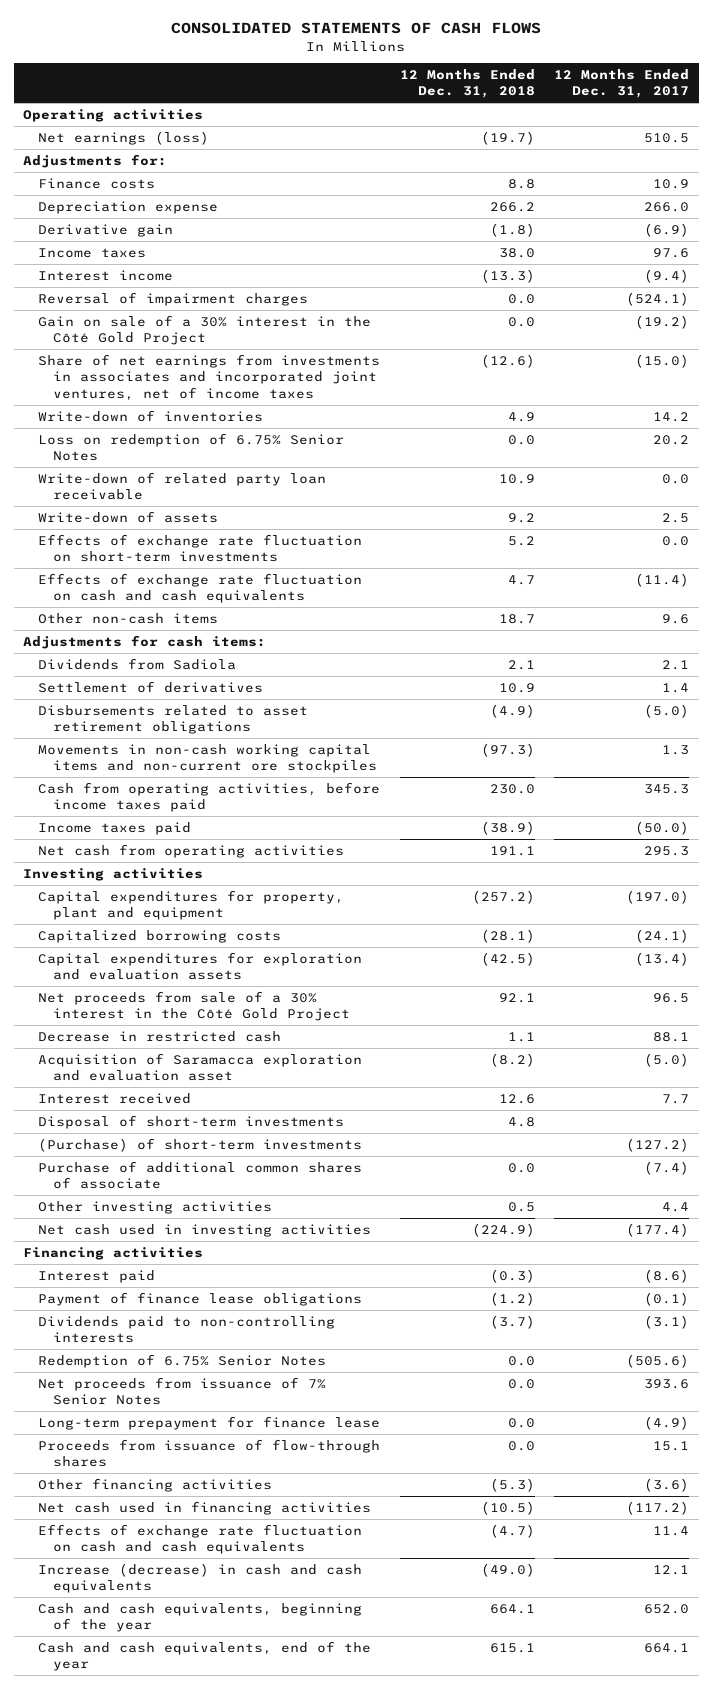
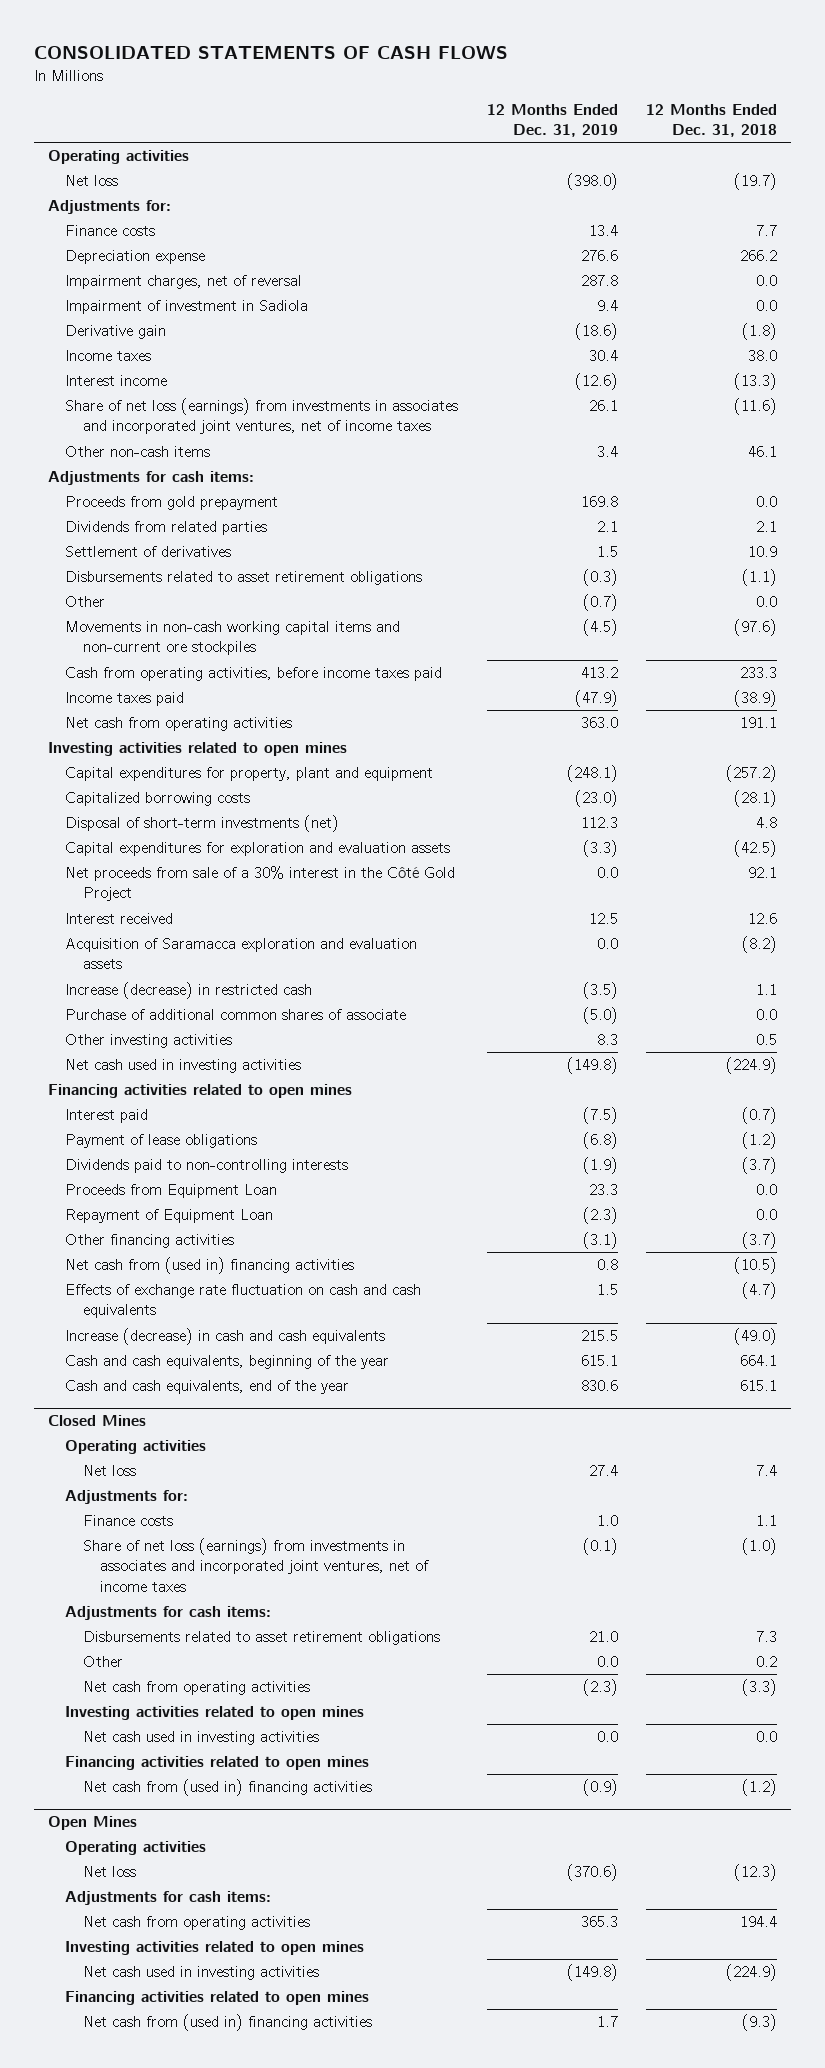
- | 12 Months Ended Dec. 31, 2018 | 12 Months Ended Dec. 31, 2017
+ | 12 Months Ended Dec. 31, 2019 | 12 Months Ended Dec. 31, 2018
- Net earnings (loss) | (19.7) | 510.5
+ Net loss | (398.0) | (19.7)
- Finance costs | 8.8 | 10.9
+ Finance costs | 13.4 | 7.7
+ Impairment charges, net of reversal | 287.8 | 0.0
+ Impairment of investment in Sadiola | 9.4 | 0.0
- Reversal of impairment charges | 0.0 | (524.1)
- Gain on sale of a 30% interest in the Côté Gold Project | 0.0 | (19.2)
- Share of net earnings from investments in associates and incorporated joint ventures, net of income taxes | (12.6) | (15.0)
- Write-down of inventories | 4.9 | 14.2
- Loss on redemption of 6.75% Senior Notes | 0.0 | 20.2
- Write-down of related party loan receivable | 10.9 | 0.0
- Write-down of assets | 9.2 | 2.5
- Effects of exchange rate fluctuation on short-term investments | 5.2 | 0.0
- Effects of exchange rate fluctuation on cash and cash equivalents | 4.7 | (11.4)
- Other non-cash items | 18.7 | 9.6
+ Share of net loss (earnings) from investments in associates and incorporated joint ventures, net of income taxes | 26.1 | (11.6)
+ Other non-cash items | 3.4 | 46.1
- Dividends from Sadiola | 2.1 | 2.1
+ Proceeds from gold prepayment | 169.8 | 0.0
+ Dividends from related parties | 2.1 | 2.1
- Disbursements related to asset retirement obligations | (4.9) | (5.0)
- Movements in non-cash working capital items and non-current ore stockpiles | (97.3) | 1.3
- Cash from operating activities, before income taxes paid | 230.0 | 345.3
+ Disbursements related to asset retirement obligations | (0.3) | (1.1)
+ Other | (0.7) | 0.0
+ Movements in non-cash working capital items and non-current ore stockpiles | (4.5) | (97.6)
+ Cash from operating activities, before income taxes paid | 413.2 | 233.3
- Investing activities
+ Investing activities related to open mines
+ Disposal of short-term investments (net) | 112.3 | 4.8
- Decrease in restricted cash | 1.1 | 88.1
- Acquisition of Saramacca exploration and evaluation asset | (8.2) | (5.0)
- Disposal of short-term investments | 4.8 |
- (Purchase) of short-term investments | | (127.2)
+ Acquisition of Saramacca exploration and evaluation assets | 0.0 | (8.2)
+ Increase (decrease) in restricted cash | (3.5) | 1.1
- Financing activities
- Interest paid | (0.3) | (8.6)
- Payment of finance lease obligations | (1.2) | (0.1)
+ Financing activities related to open mines
+ Interest paid | (7.5) | (0.7)
+ Payment of lease obligations | (6.8) | (1.2)
- Redemption of 6.75% Senior Notes | 0.0 | (505.6)
- Net proceeds from issuance of 7% Senior Notes | 0.0 | 393.6
- Long-term prepayment for finance lease | 0.0 | (4.9)
- Proceeds from issuance of flow-through shares | 0.0 | 15.1
- Other financing activities | (5.3) | (3.6)
- Net cash used in financing activities | (10.5) | (117.2)
+ Proceeds from Equipment Loan | 23.3 | 0.0
+ Repayment of Equipment Loan | (2.3) | 0.0
+ Other financing activities | (3.1) | (3.7)
+ Net cash from (used in) financing activities | 0.8 | (10.5)
+ Closed Mines
+ Operating activities
+ Net loss | 27.4 | 7.4
+ Adjustments for:
+ Finance costs | 1.0 | 1.1
+ Share of net loss (earnings) from investments in associates and incorporated joint ventures, net of income taxes | (0.1) | (1.0)
+ Adjustments for cash items:
+ Disbursements related to asset retirement obligations | 21.0 | 7.3
+ Other | 0.0 | 0.2
+ Net cash from operating activities | (2.3) | (3.3)
+ Investing activities related to open mines
+ Net cash used in investing activities | 0.0 | 0.0
+ Financing activities related to open mines
+ Net cash from (used in) financing activities | (0.9) | (1.2)
+ Open Mines
+ Operating activities
+ Net loss | (370.6) | (12.3)
+ Adjustments for cash items:
+ Net cash from operating activities | 365.3 | 194.4
+ Investing activities related to open mines
+ Net cash used in investing activities | (149.8) | (224.9)
+ Financing activities related to open mines
+ Net cash from (used in) financing activities | 1.7 | (9.3)

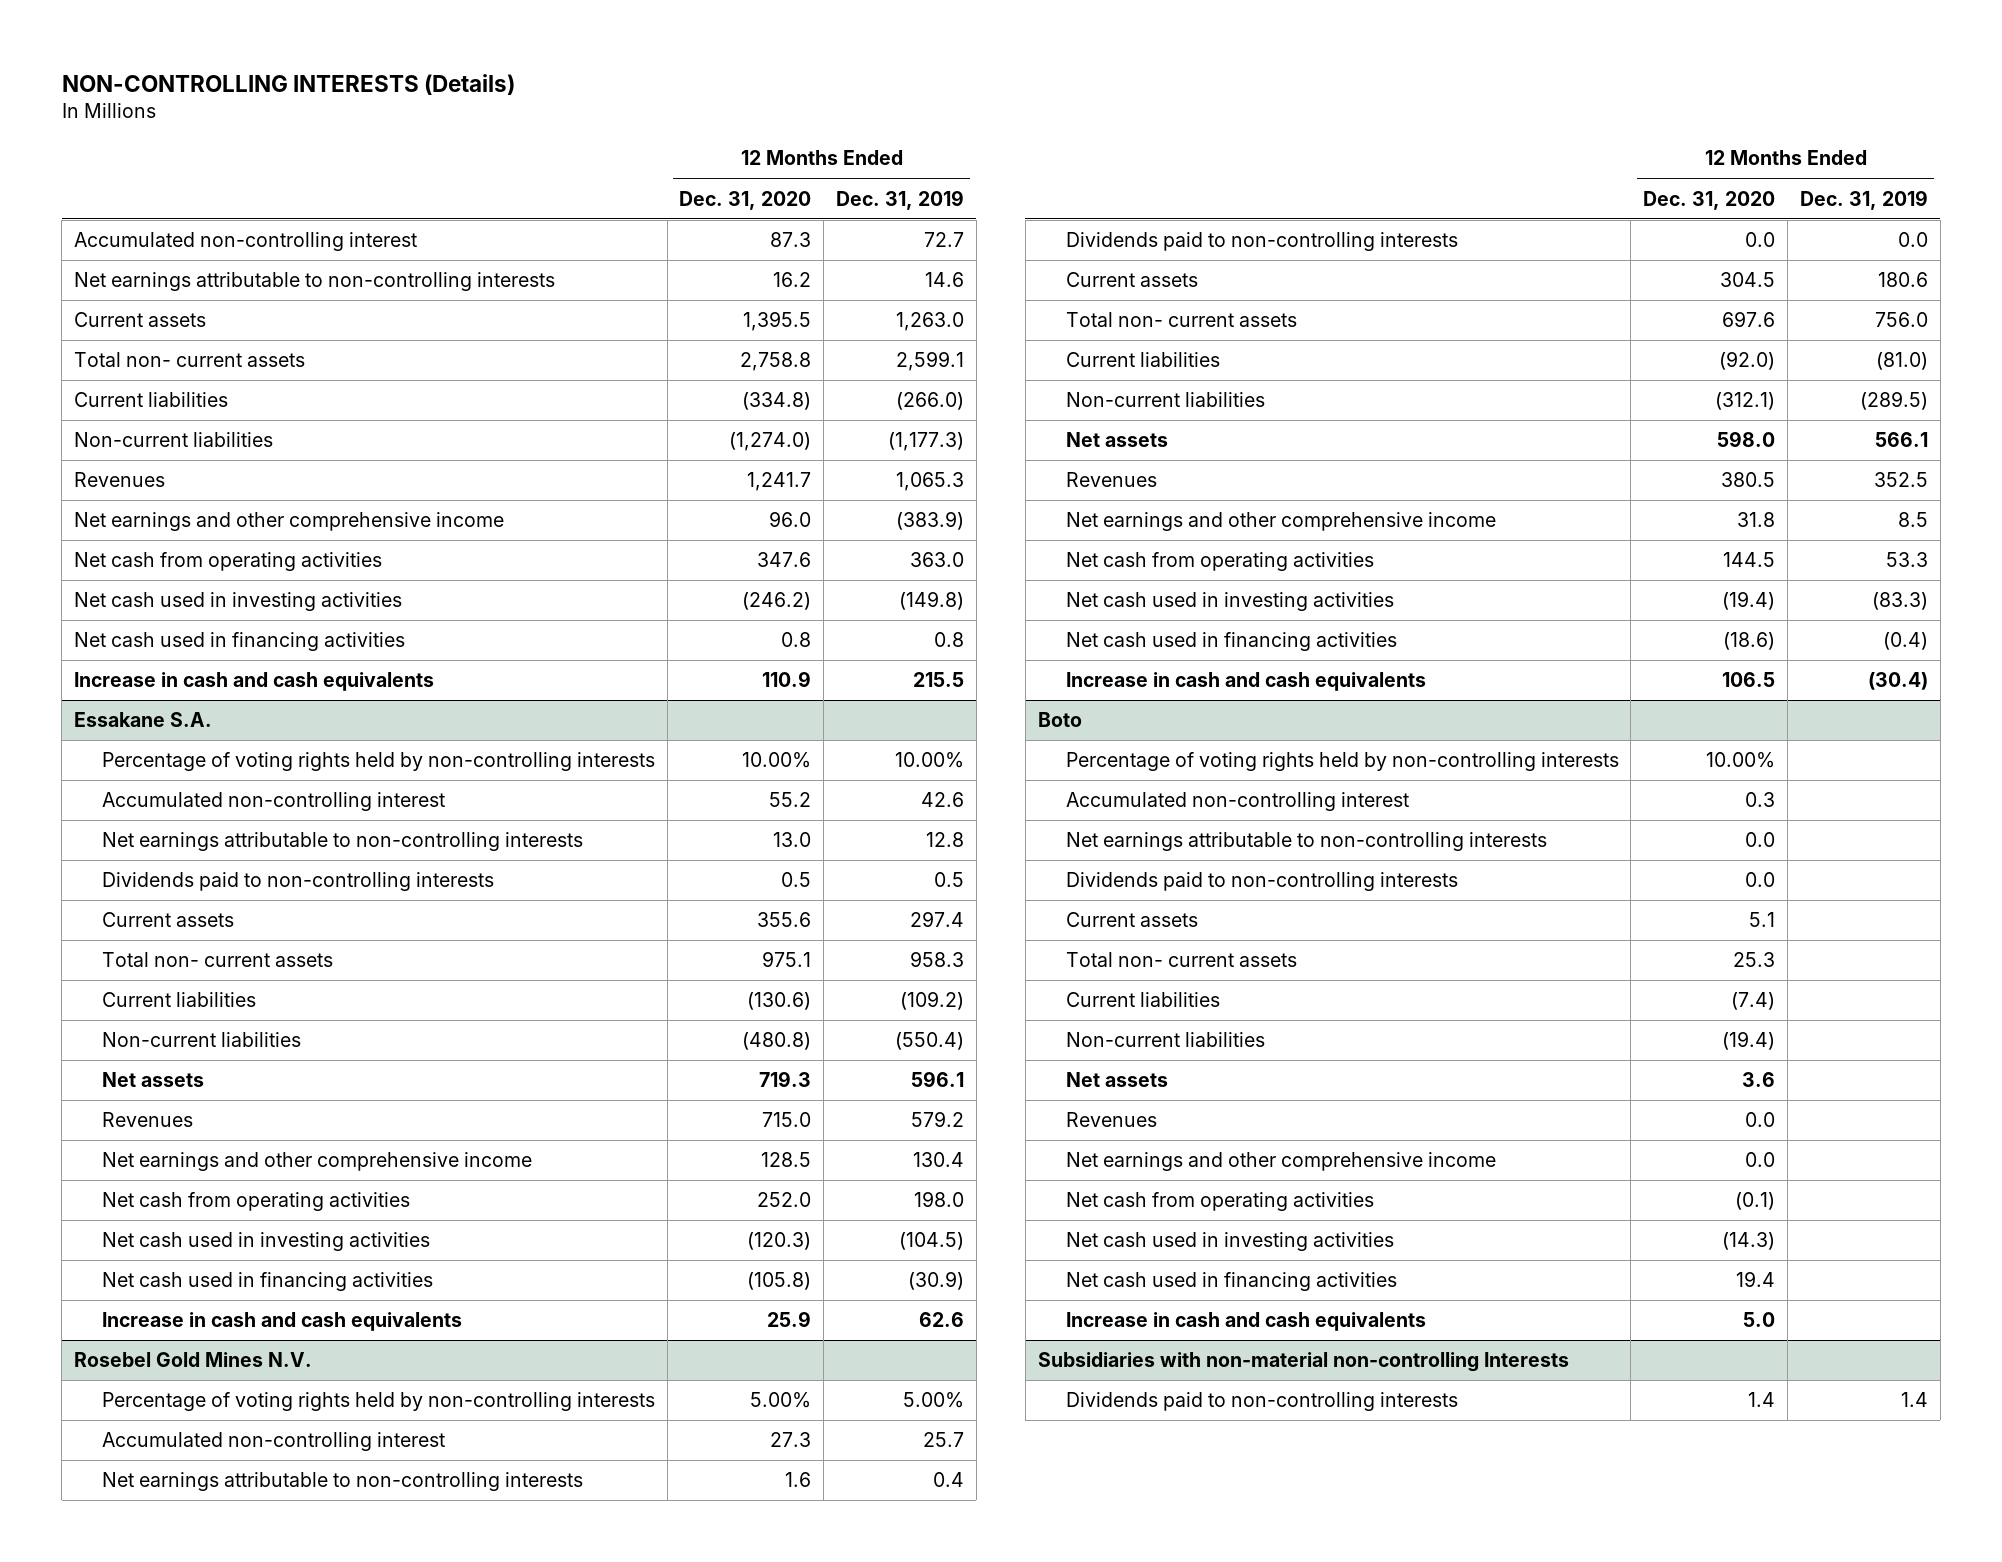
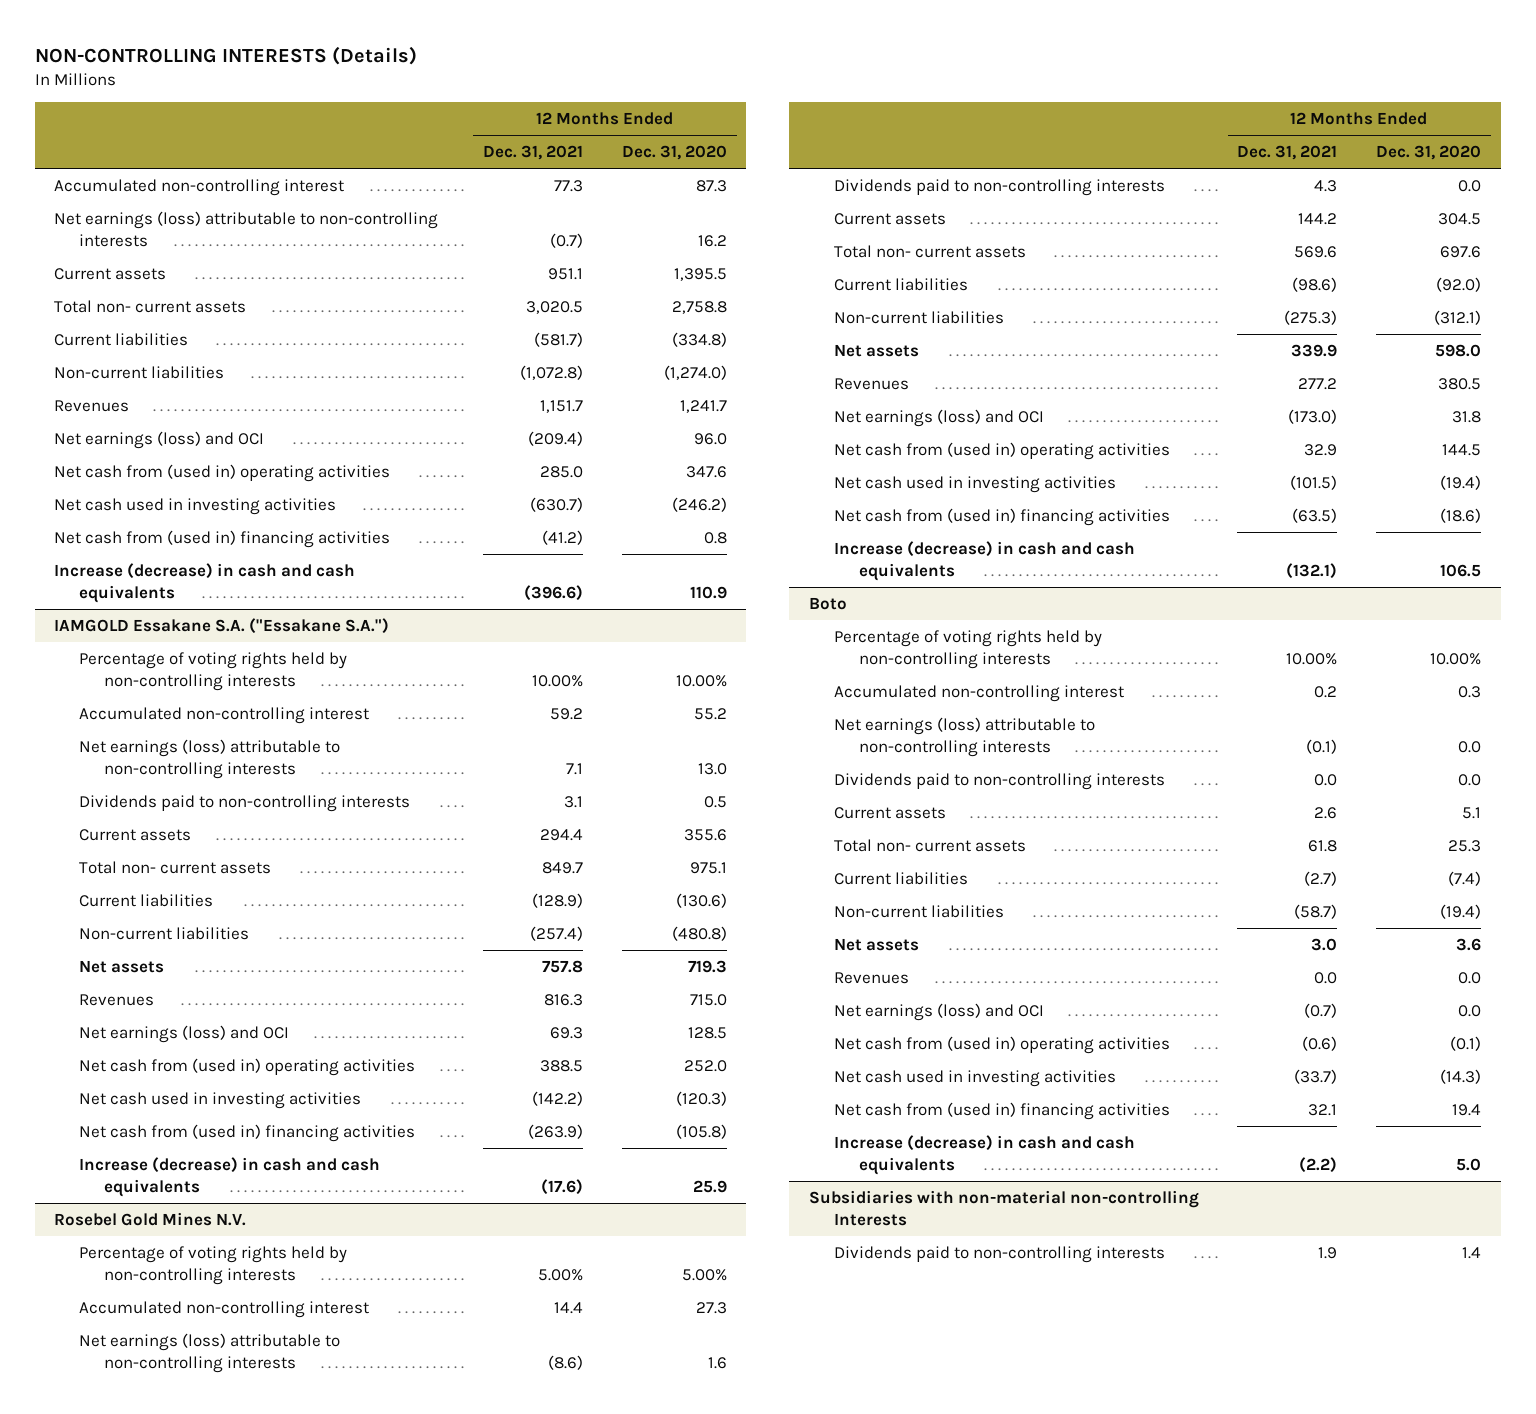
- | 12 Months Ended Dec. 31, 2020 | 12 Months Ended Dec. 31, 2019
+ | 12 Months Ended Dec. 31, 2021 | 12 Months Ended Dec. 31, 2020
- Net earnings attributable to non-controlling interests | 16.2 | 14.6
+ Net earnings (loss) attributable to non-controlling interests | (0.7) | 16.2
- Net earnings and other comprehensive income | 96.0 | (383.9)
- Net cash from operating activities | 347.6 | 363.0
+ Net earnings (loss) and OCI | (209.4) | 96.0
+ Net cash from (used in) operating activities | 285.0 | 347.6
- Net cash used in financing activities | 0.8 | 0.8
- Increase in cash and cash equivalents | 110.9 | 215.5
- Essakane S.A.
+ Net cash from (used in) financing activities | (41.2) | 0.8
+ Increase (decrease) in cash and cash equivalents | (396.6) | 110.9
+ IAMGOLD Essakane S.A. ("Essakane S.A.")
- Net earnings attributable to non-controlling interests | 13.0 | 12.8
+ Net earnings (loss) attributable to non-controlling interests | 7.1 | 13.0
- Net earnings and other comprehensive income | 128.5 | 130.4
- Net cash from operating activities | 252.0 | 198.0
+ Net earnings (loss) and OCI | 69.3 | 128.5
+ Net cash from (used in) operating activities | 388.5 | 252.0
- Net cash used in financing activities | (105.8) | (30.9)
- Increase in cash and cash equivalents | 25.9 | 62.6
+ Net cash from (used in) financing activities | (263.9) | (105.8)
+ Increase (decrease) in cash and cash equivalents | (17.6) | 25.9
@ Rosebel Gold Mines N.V.
- Net earnings attributable to non-controlling interests | 1.6 | 0.4
+ Net earnings (loss) attributable to non-controlling interests | (8.6) | 1.6
- Net earnings and other comprehensive income | 31.8 | 8.5
- Net cash from operating activities | 144.5 | 53.3
+ Net earnings (loss) and OCI | (173.0) | 31.8
+ Net cash from (used in) operating activities | 32.9 | 144.5
- Net cash used in financing activities | (18.6) | (0.4)
- Increase in cash and cash equivalents | 106.5 | (30.4)
+ Net cash from (used in) financing activities | (63.5) | (18.6)
+ Increase (decrease) in cash and cash equivalents | (132.1) | 106.5
@ Boto
- Net earnings attributable to non-controlling interests | 0.0 |
+ Net earnings (loss) attributable to non-controlling interests | (0.1) | 0.0
- Net earnings and other comprehensive income | 0.0 |
- Net cash from operating activities | (0.1) |
+ Net earnings (loss) and OCI | (0.7) | 0.0
+ Net cash from (used in) operating activities | (0.6) | (0.1)
- Net cash used in financing activities | 19.4 |
- Increase in cash and cash equivalents | 5.0 |
+ Net cash from (used in) financing activities | 32.1 | 19.4
+ Increase (decrease) in cash and cash equivalents | (2.2) | 5.0

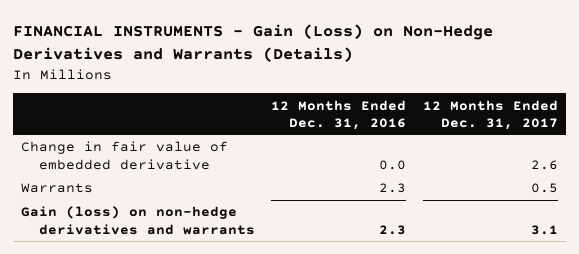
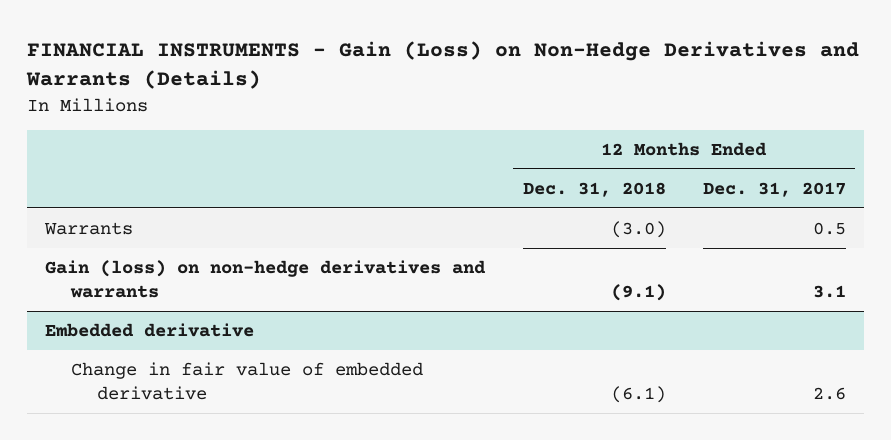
- | 12 Months Ended Dec. 31, 2016 | 12 Months Ended Dec. 31, 2017
+ | 12 Months Ended Dec. 31, 2018 | 12 Months Ended Dec. 31, 2017
- Change in fair value of embedded derivative | 0.0 | 2.6
+ Embedded derivative
+ Change in fair value of embedded derivative | (6.1) | 2.6

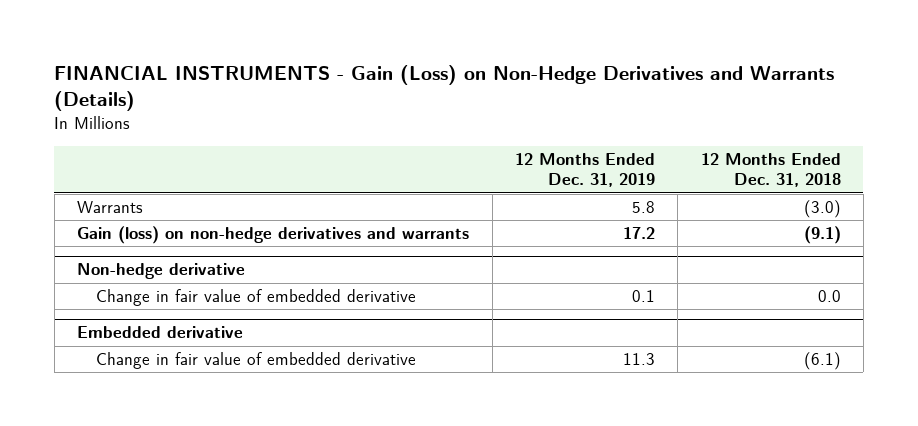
- | 12 Months Ended Dec. 31, 2018 | 12 Months Ended Dec. 31, 2017
+ | 12 Months Ended Dec. 31, 2019 | 12 Months Ended Dec. 31, 2018
+ Non-hedge derivative
+ Change in fair value of embedded derivative | 0.1 | 0.0

